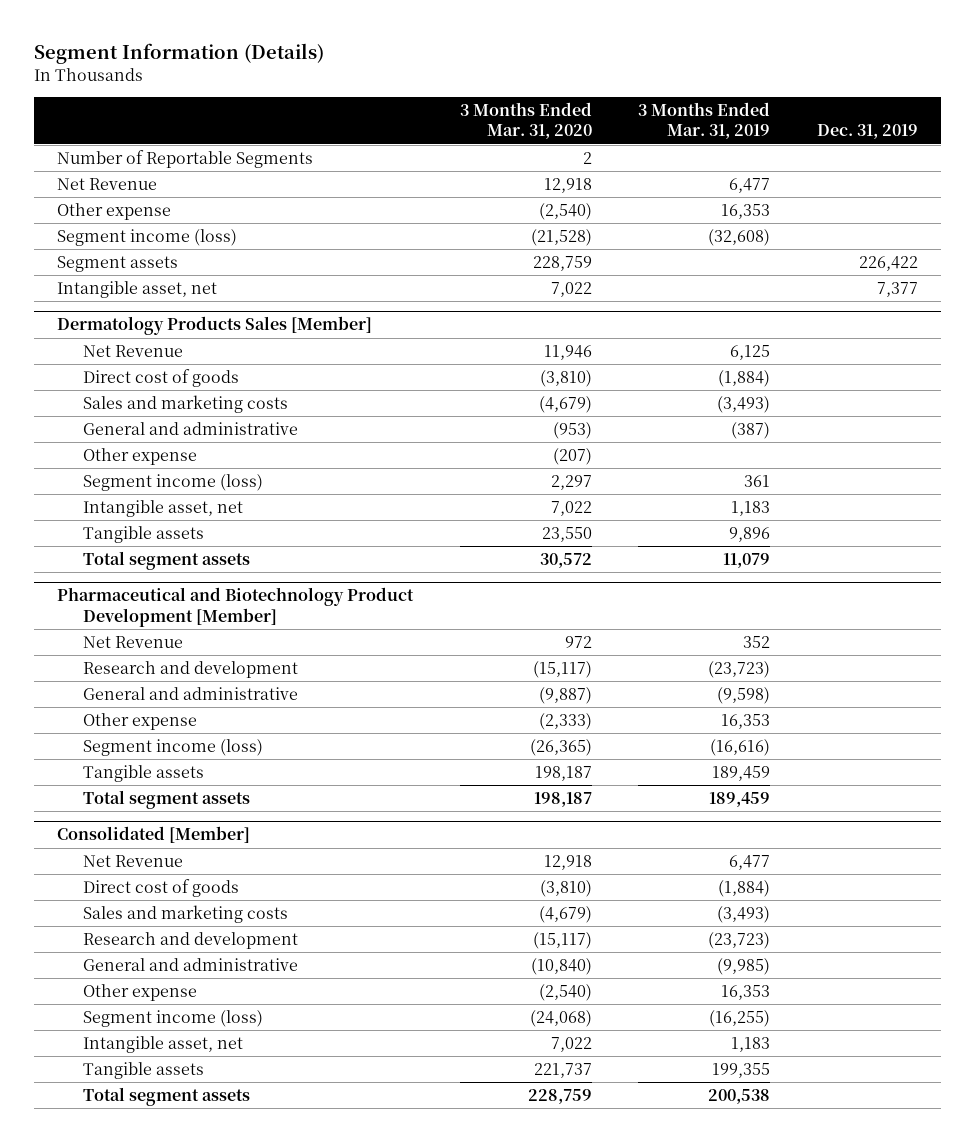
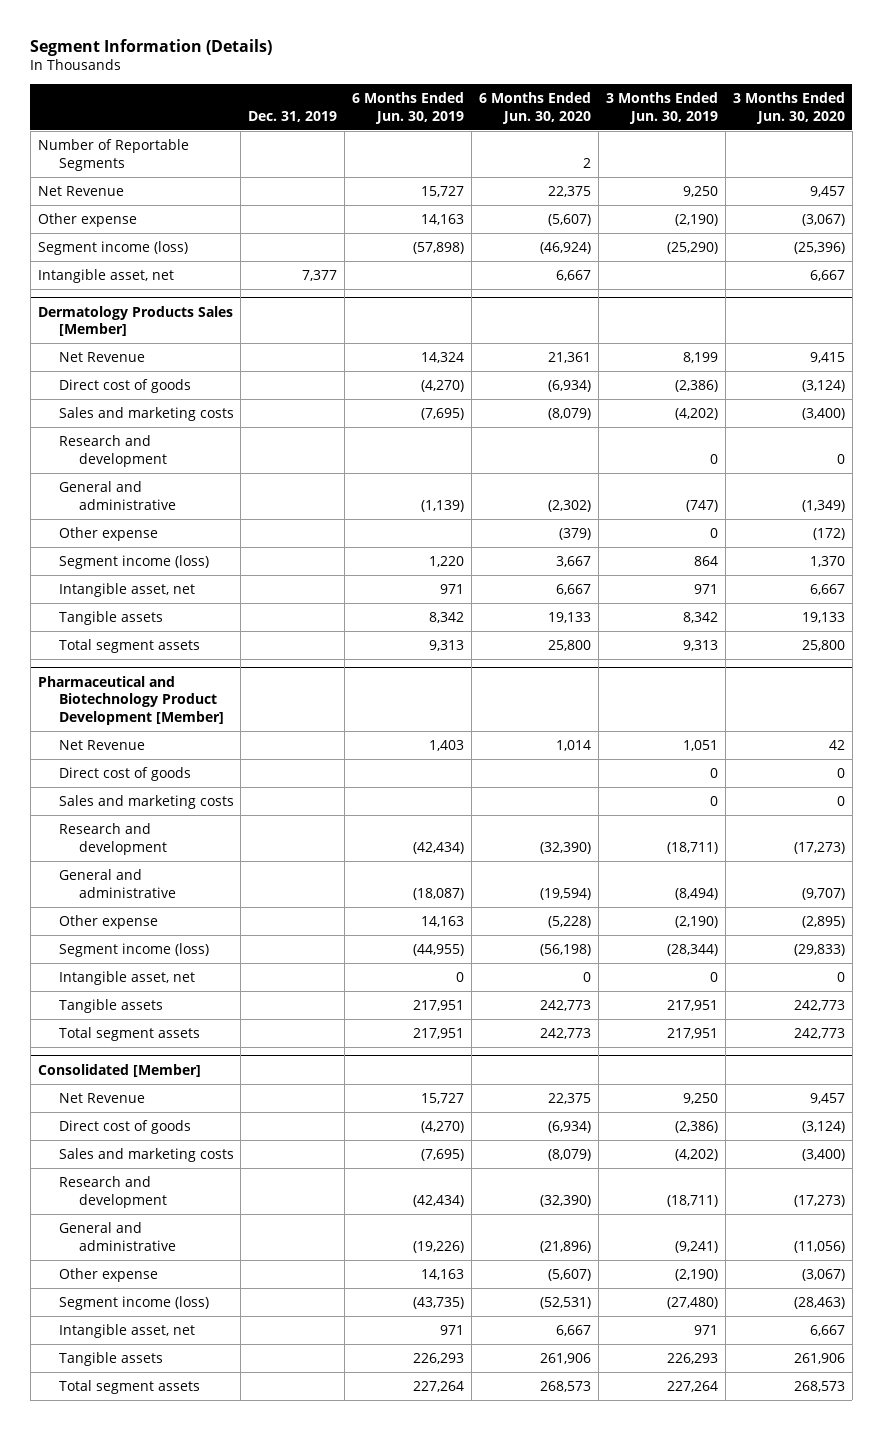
- | 3 Months Ended Mar. 31, 2020 | 3 Months Ended Mar. 31, 2019 | Dec. 31, 2019
+ | Dec. 31, 2019 | 6 Months Ended Jun. 30, 2019 | 6 Months Ended Jun. 30, 2020 | 3 Months Ended Jun. 30, 2019 | 3 Months Ended Jun. 30, 2020
- Segment assets | 228,759 | | 226,422
@ Dermatology Products Sales [Member]
+ Research and development | | | | 0 | 0
@ Pharmaceutical and Biotechnology Product Development [Member]
+ Direct cost of goods | | | | 0 | 0
+ Sales and marketing costs | | | | 0 | 0
+ Intangible asset, net | | 0 | 0 | 0 | 0

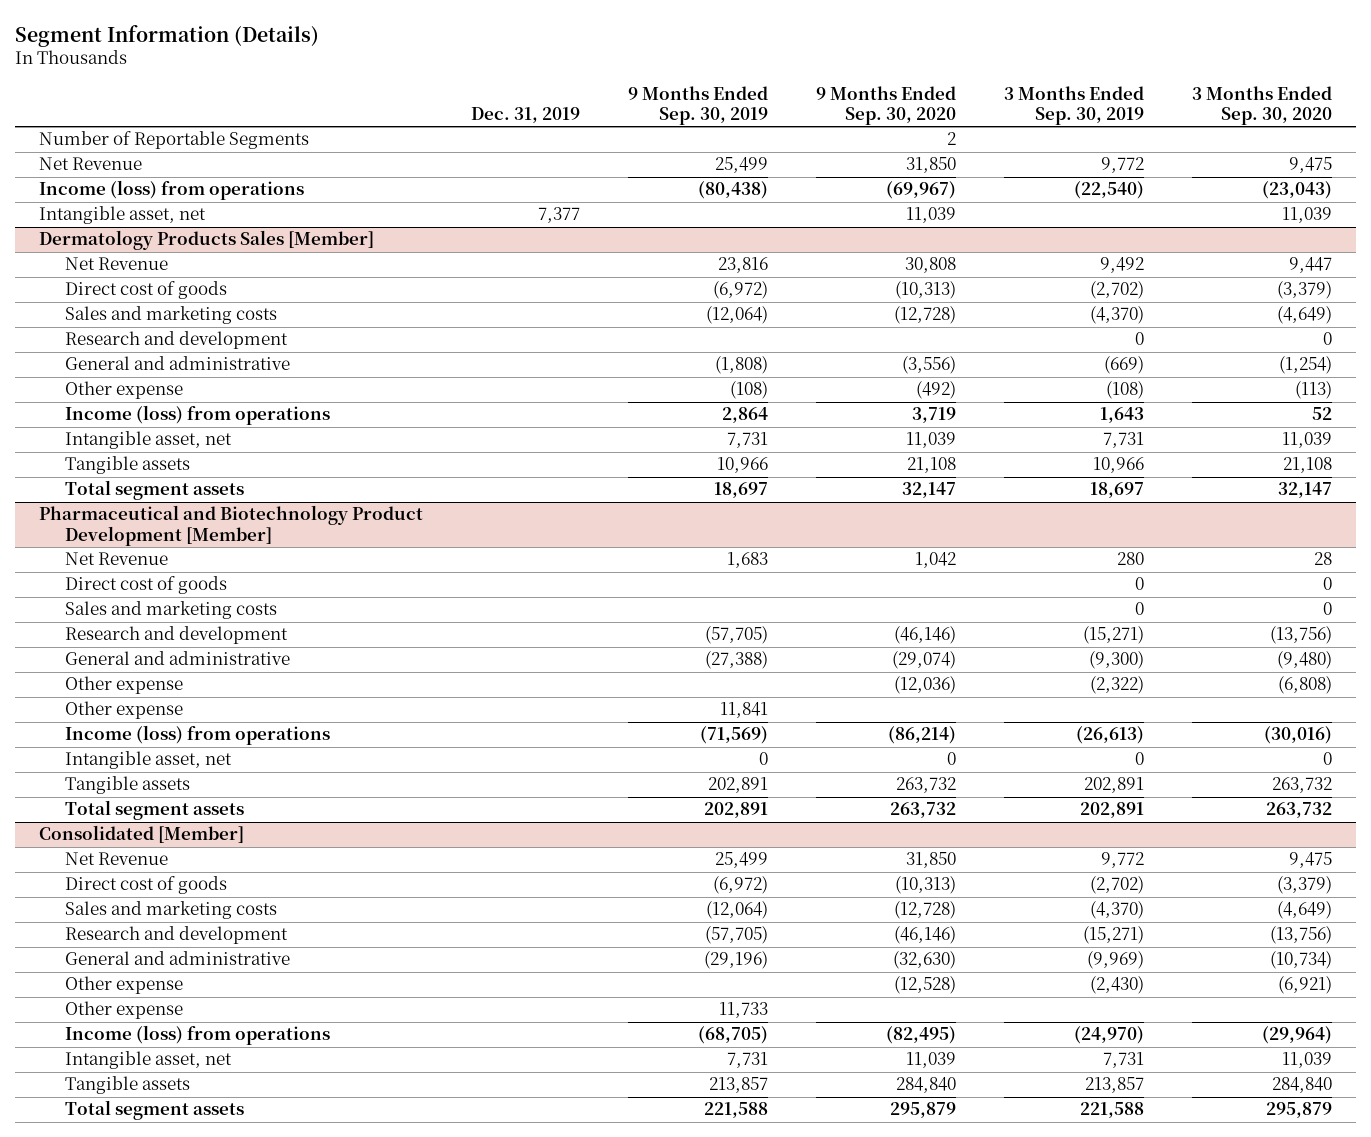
- | Dec. 31, 2019 | 6 Months Ended Jun. 30, 2019 | 6 Months Ended Jun. 30, 2020 | 3 Months Ended Jun. 30, 2019 | 3 Months Ended Jun. 30, 2020
+ | Dec. 31, 2019 | 9 Months Ended Sep. 30, 2019 | 9 Months Ended Sep. 30, 2020 | 3 Months Ended Sep. 30, 2019 | 3 Months Ended Sep. 30, 2020
- Other expense | | 14,163 | (5,607) | (2,190) | (3,067)
- Segment income (loss) | | (57,898) | (46,924) | (25,290) | (25,396)
+ Income (loss) from operations | | (80,438) | (69,967) | (22,540) | (23,043)
@ Dermatology Products Sales [Member]
- Segment income (loss) | | 1,220 | 3,667 | 864 | 1,370
+ Income (loss) from operations | | 2,864 | 3,719 | 1,643 | 52
@ Pharmaceutical and Biotechnology Product Development [Member]
- Segment income (loss) | | (44,955) | (56,198) | (28,344) | (29,833)
+ Other expense | | 11,841 | | |
+ Income (loss) from operations | | (71,569) | (86,214) | (26,613) | (30,016)
@ Consolidated [Member]
- Segment income (loss) | | (43,735) | (52,531) | (27,480) | (28,463)
+ Other expense | | 11,733 | | |
+ Income (loss) from operations | | (68,705) | (82,495) | (24,970) | (29,964)

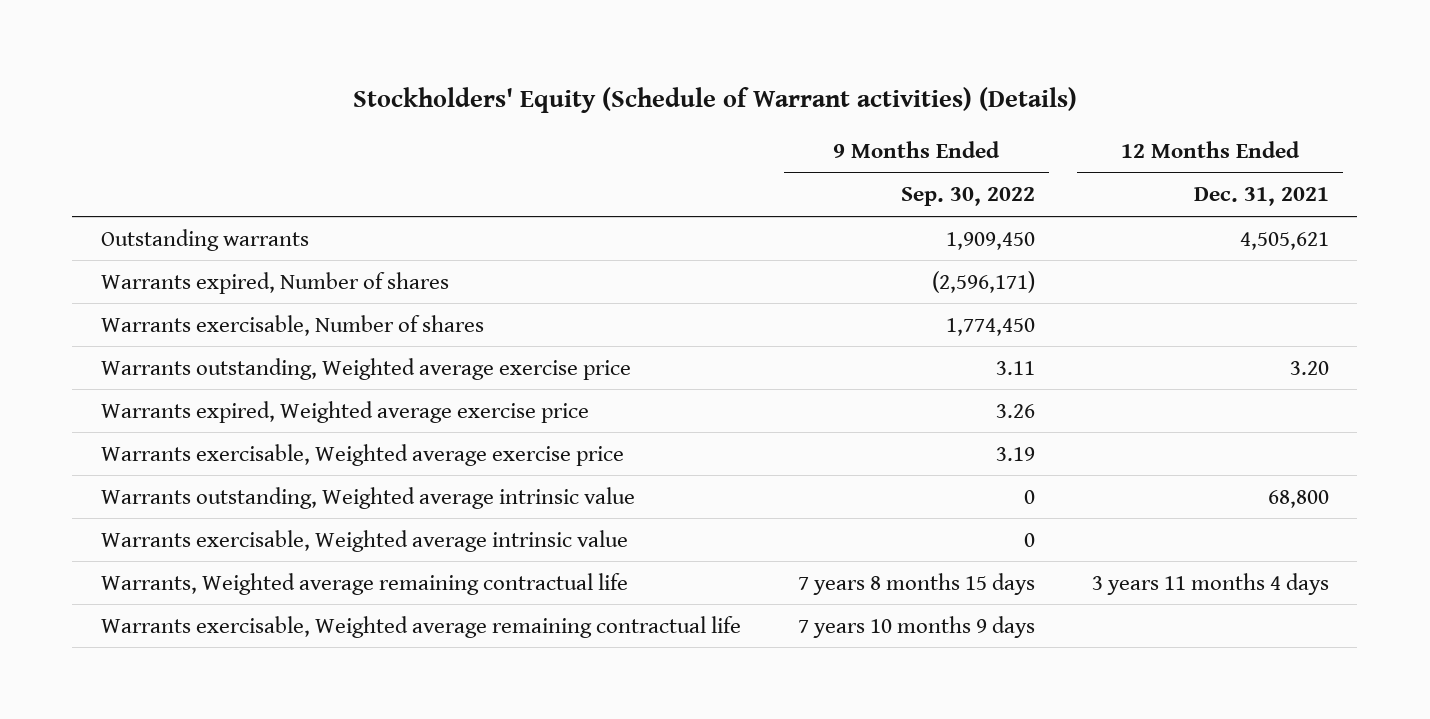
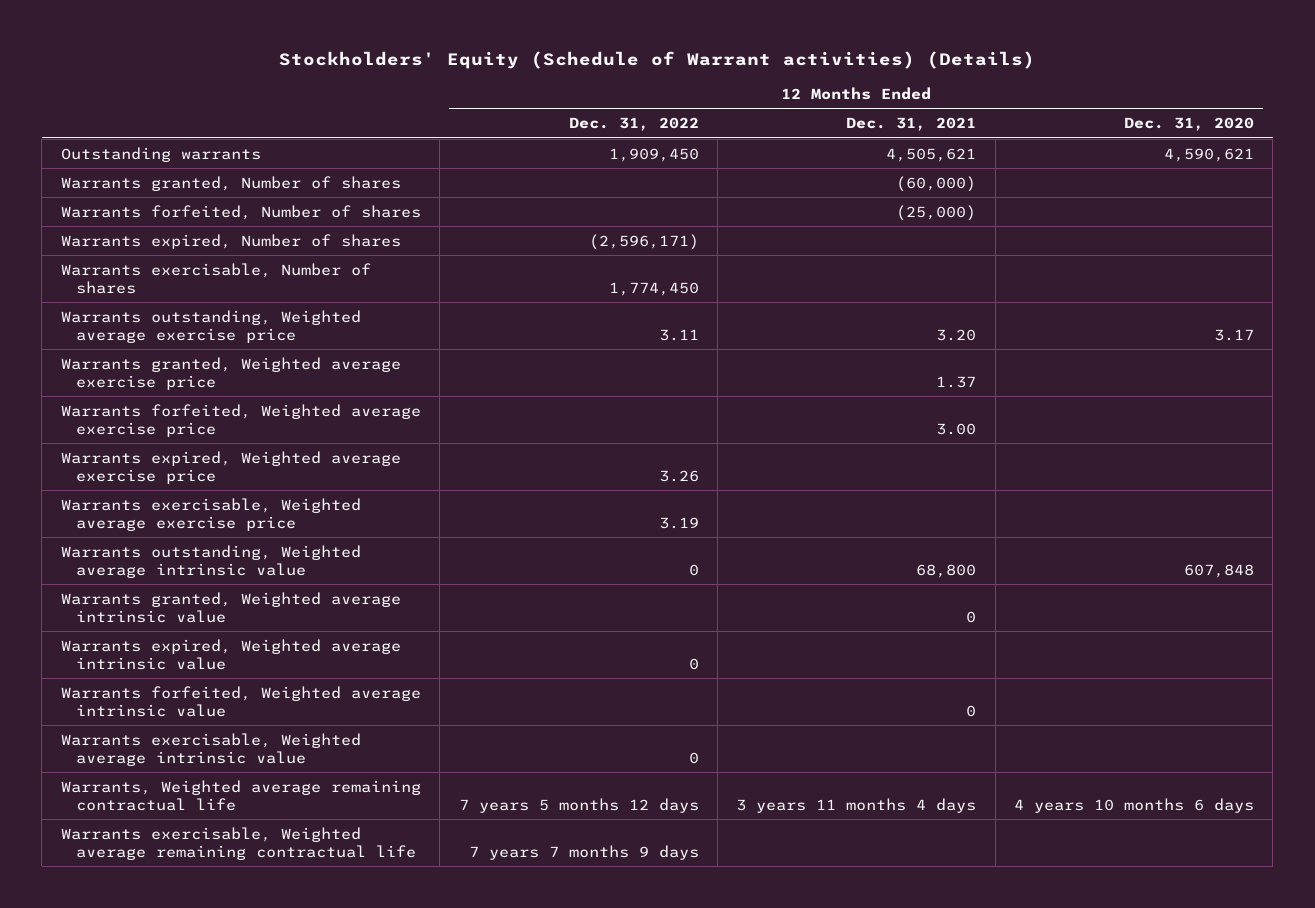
- | 9 Months Ended Sep. 30, 2022 | 12 Months Ended Dec. 31, 2021
+ | 12 Months Ended Dec. 31, 2022 | 12 Months Ended Dec. 31, 2021 | 12 Months Ended Dec. 31, 2020
+ Warrants granted, Number of shares | | (60,000) |
+ Warrants forfeited, Number of shares | | (25,000) |
+ Warrants granted, Weighted average exercise price | | 1.37 |
+ Warrants forfeited, Weighted average exercise price | | 3.00 |
+ Warrants granted, Weighted average intrinsic value | | 0 |
+ Warrants expired, Weighted average intrinsic value | 0 | |
+ Warrants forfeited, Weighted average intrinsic value | | 0 |

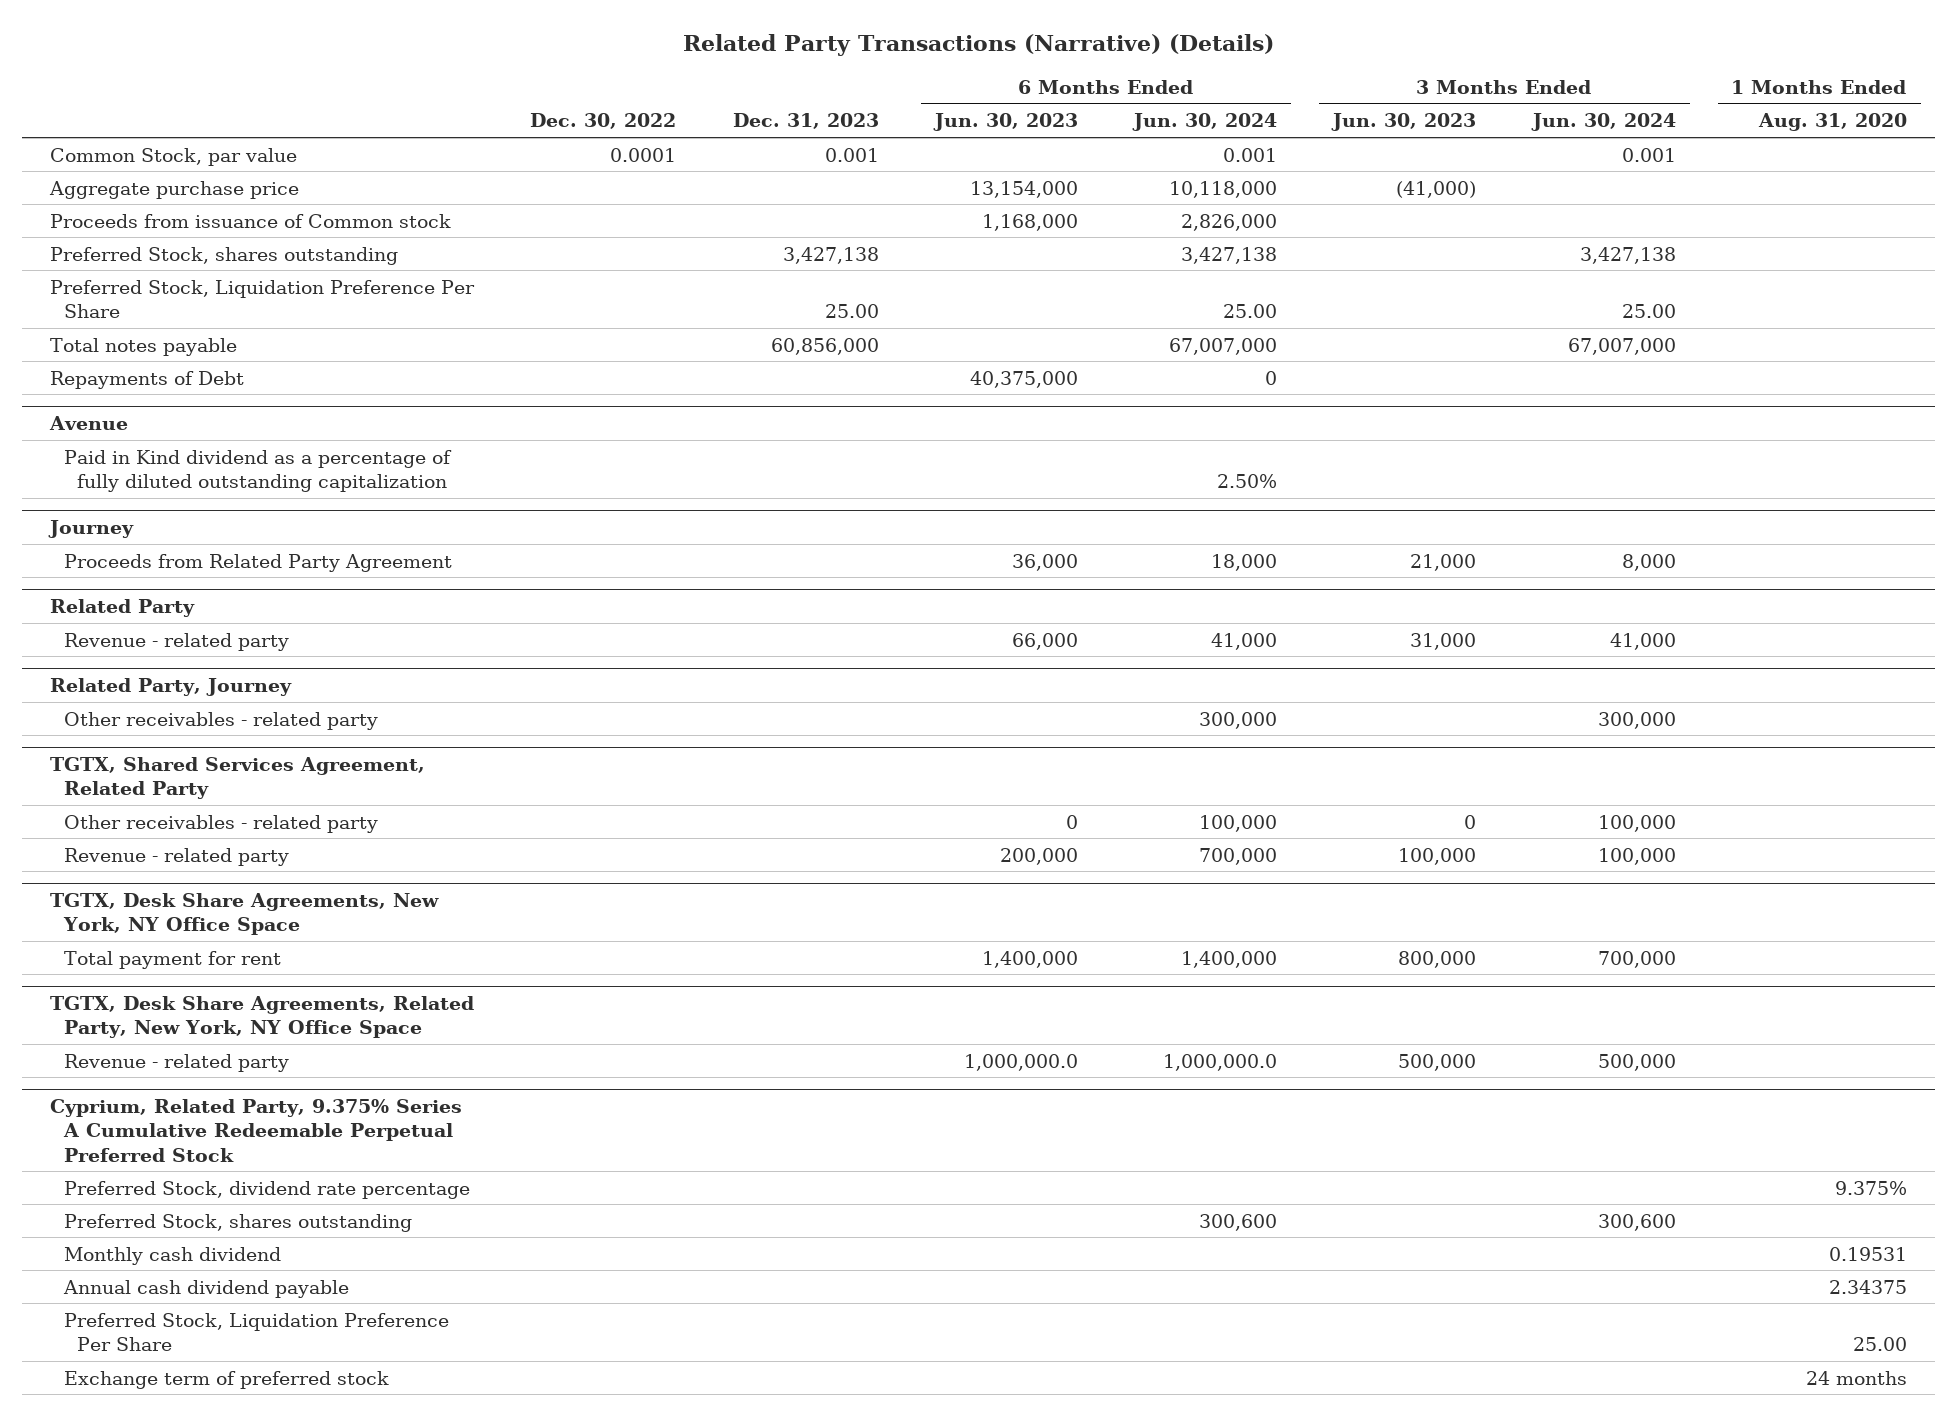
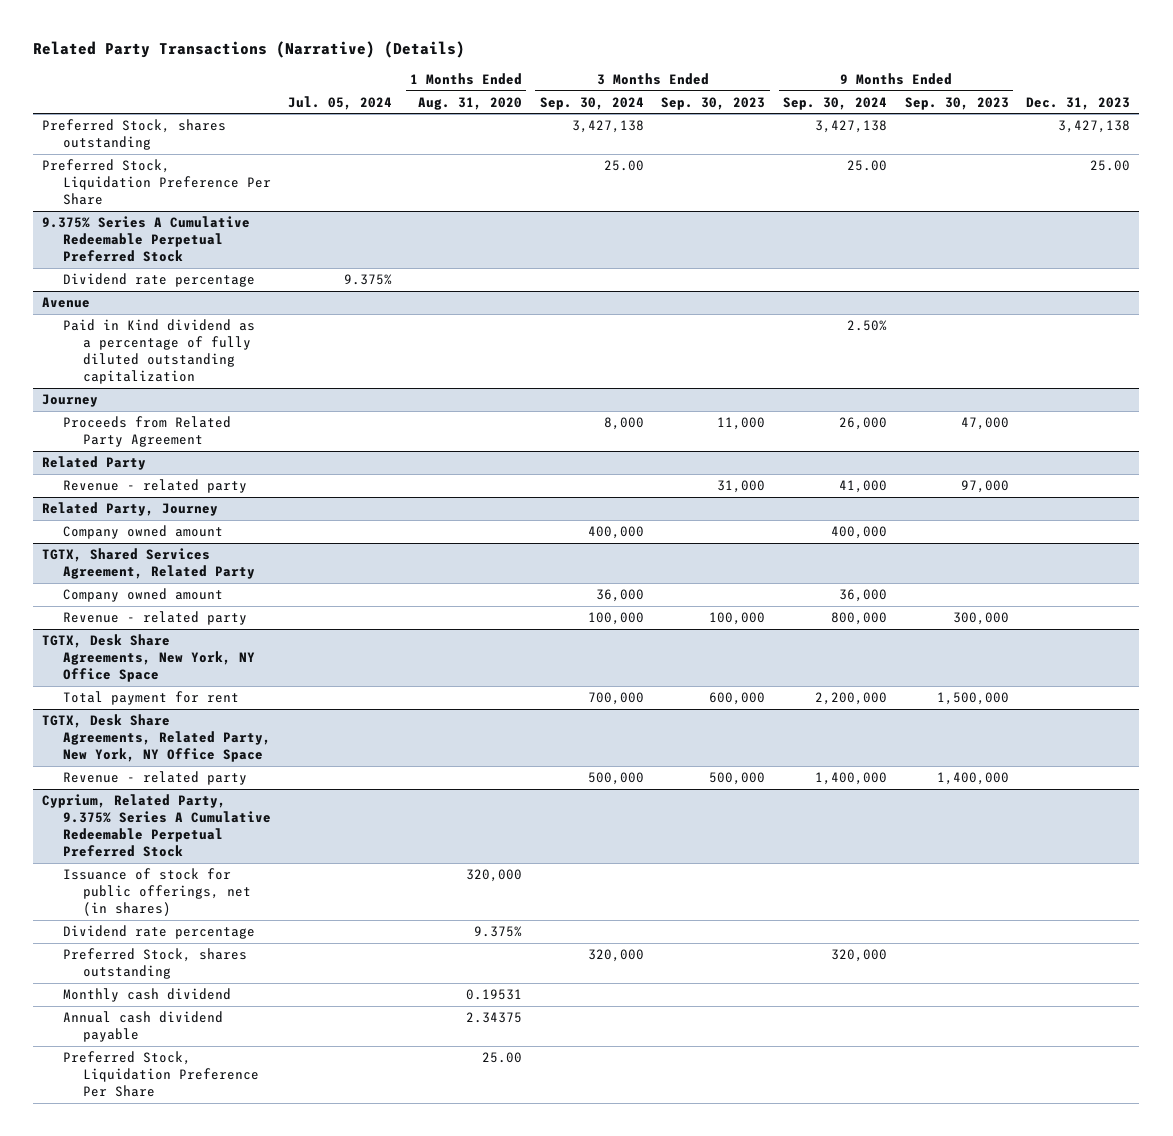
- | Dec. 30, 2022 | Dec. 31, 2023 | 6 Months Ended Jun. 30, 2023 | 6 Months Ended Jun. 30, 2024 | 3 Months Ended Jun. 30, 2023 | 3 Months Ended Jun. 30, 2024 | 1 Months Ended Aug. 31, 2020
+ | Jul. 05, 2024 | 1 Months Ended Aug. 31, 2020 | 3 Months Ended Sep. 30, 2024 | 3 Months Ended Sep. 30, 2023 | 9 Months Ended Sep. 30, 2024 | 9 Months Ended Sep. 30, 2023 | Dec. 31, 2023
- Common Stock, par value | 0.0001 | 0.001 | | 0.001 | | 0.001 |
- Aggregate purchase price | | | 13,154,000 | 10,118,000 | (41,000) | |
- Proceeds from issuance of Common stock | | | 1,168,000 | 2,826,000 | | |
- Total notes payable | | 60,856,000 | | 67,007,000 | | 67,007,000 |
- Repayments of Debt | | | 40,375,000 | 0 | | |
+ 9.375% Series A Cumulative Redeemable Perpetual Preferred Stock
+ Dividend rate percentage | 9.375% | | | | | |
@ Related Party, Journey
- Other receivables - related party | | | | 300,000 | | 300,000 |
+ Company owned amount | | | 400,000 | | 400,000 | |
@ TGTX, Shared Services Agreement, Related Party
- Other receivables - related party | | | 0 | 100,000 | 0 | 100,000 |
+ Company owned amount | | | 36,000 | | 36,000 | |
@ Cyprium, Related Party, 9.375% Series A Cumulative Redeemable Perpetual Preferred Stock
- Preferred Stock, dividend rate percentage | | | | | | | 9.375%
+ Issuance of stock for public offerings, net (in shares) | | 320,000 | | | | |
+ Dividend rate percentage | | 9.375% | | | | |
- Exchange term of preferred stock | | | | | | | 24 months

